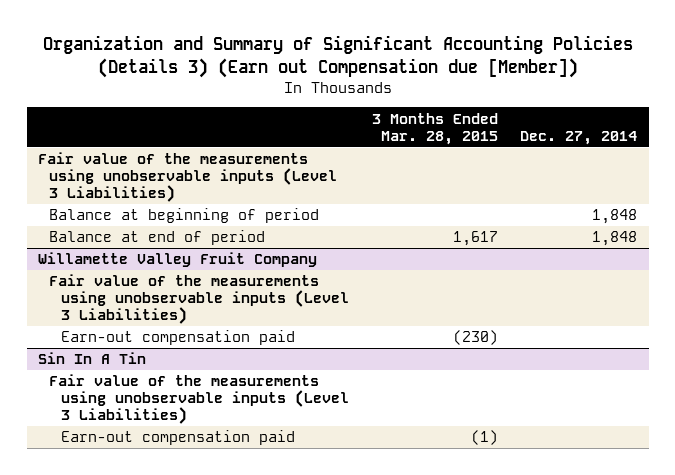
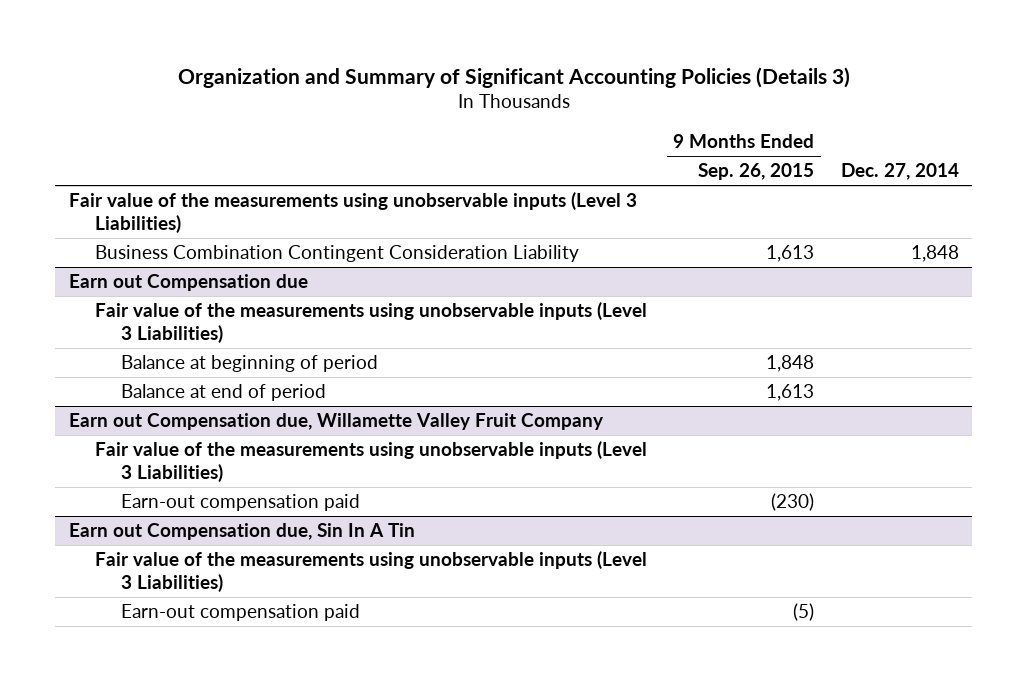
- Organization and Summary of Significant Accounting Policies (Details 3) (Earn out Compensation due [Member])
+ Organization and Summary of Significant Accounting Policies (Details 3)
- | 3 Months Ended Mar. 28, 2015 | Dec. 27, 2014
+ | 9 Months Ended Sep. 26, 2015 | Dec. 27, 2014
- Balance at beginning of period | | 1,848
- Balance at end of period | 1,617 | 1,848
- Willamette Valley Fruit Company
+ Business Combination Contingent Consideration Liability | 1,613 | 1,848
+ Earn out Compensation due
+ Fair value of the measurements using unobservable inputs (Level 3 Liabilities)
+ Balance at beginning of period | 1,848 |
+ Balance at end of period | 1,613 |
+ Earn out Compensation due, Willamette Valley Fruit Company
- Sin In A Tin
+ Earn out Compensation due, Sin In A Tin

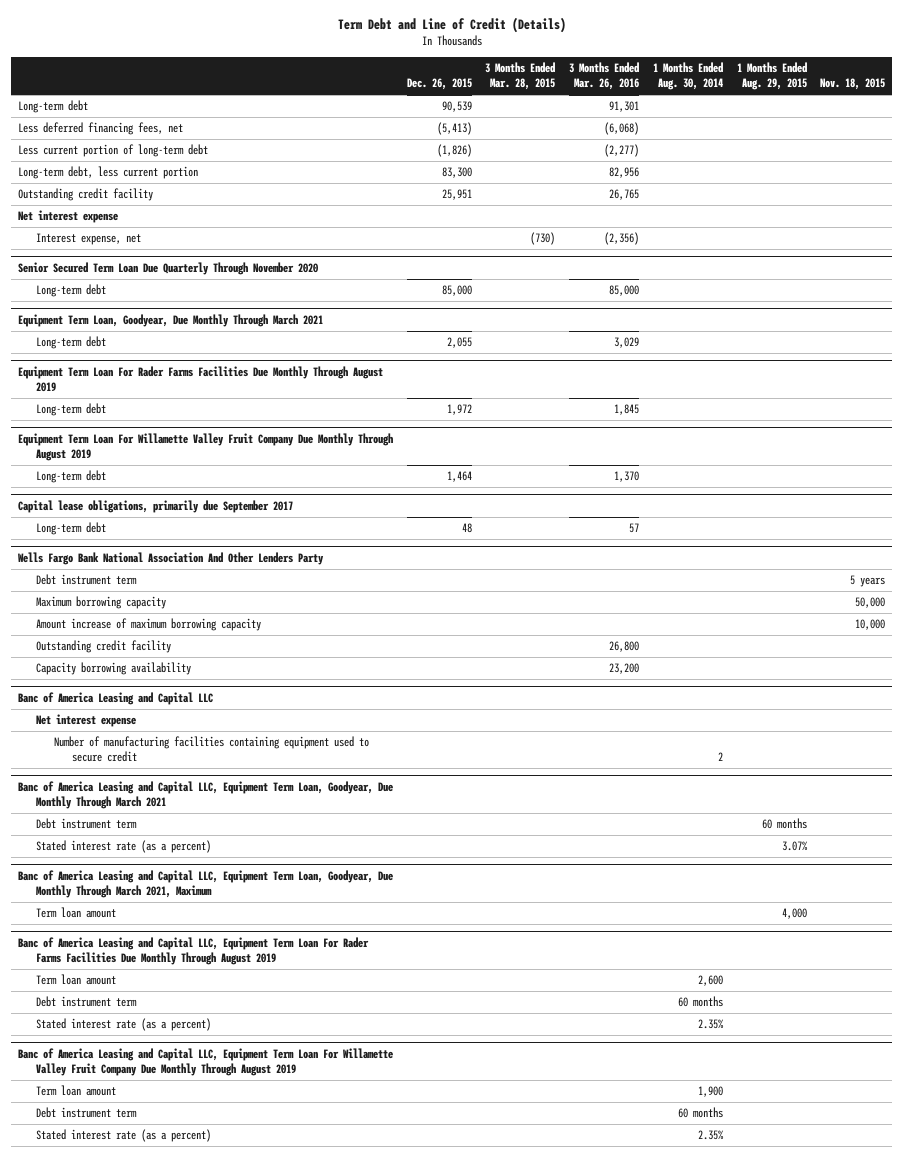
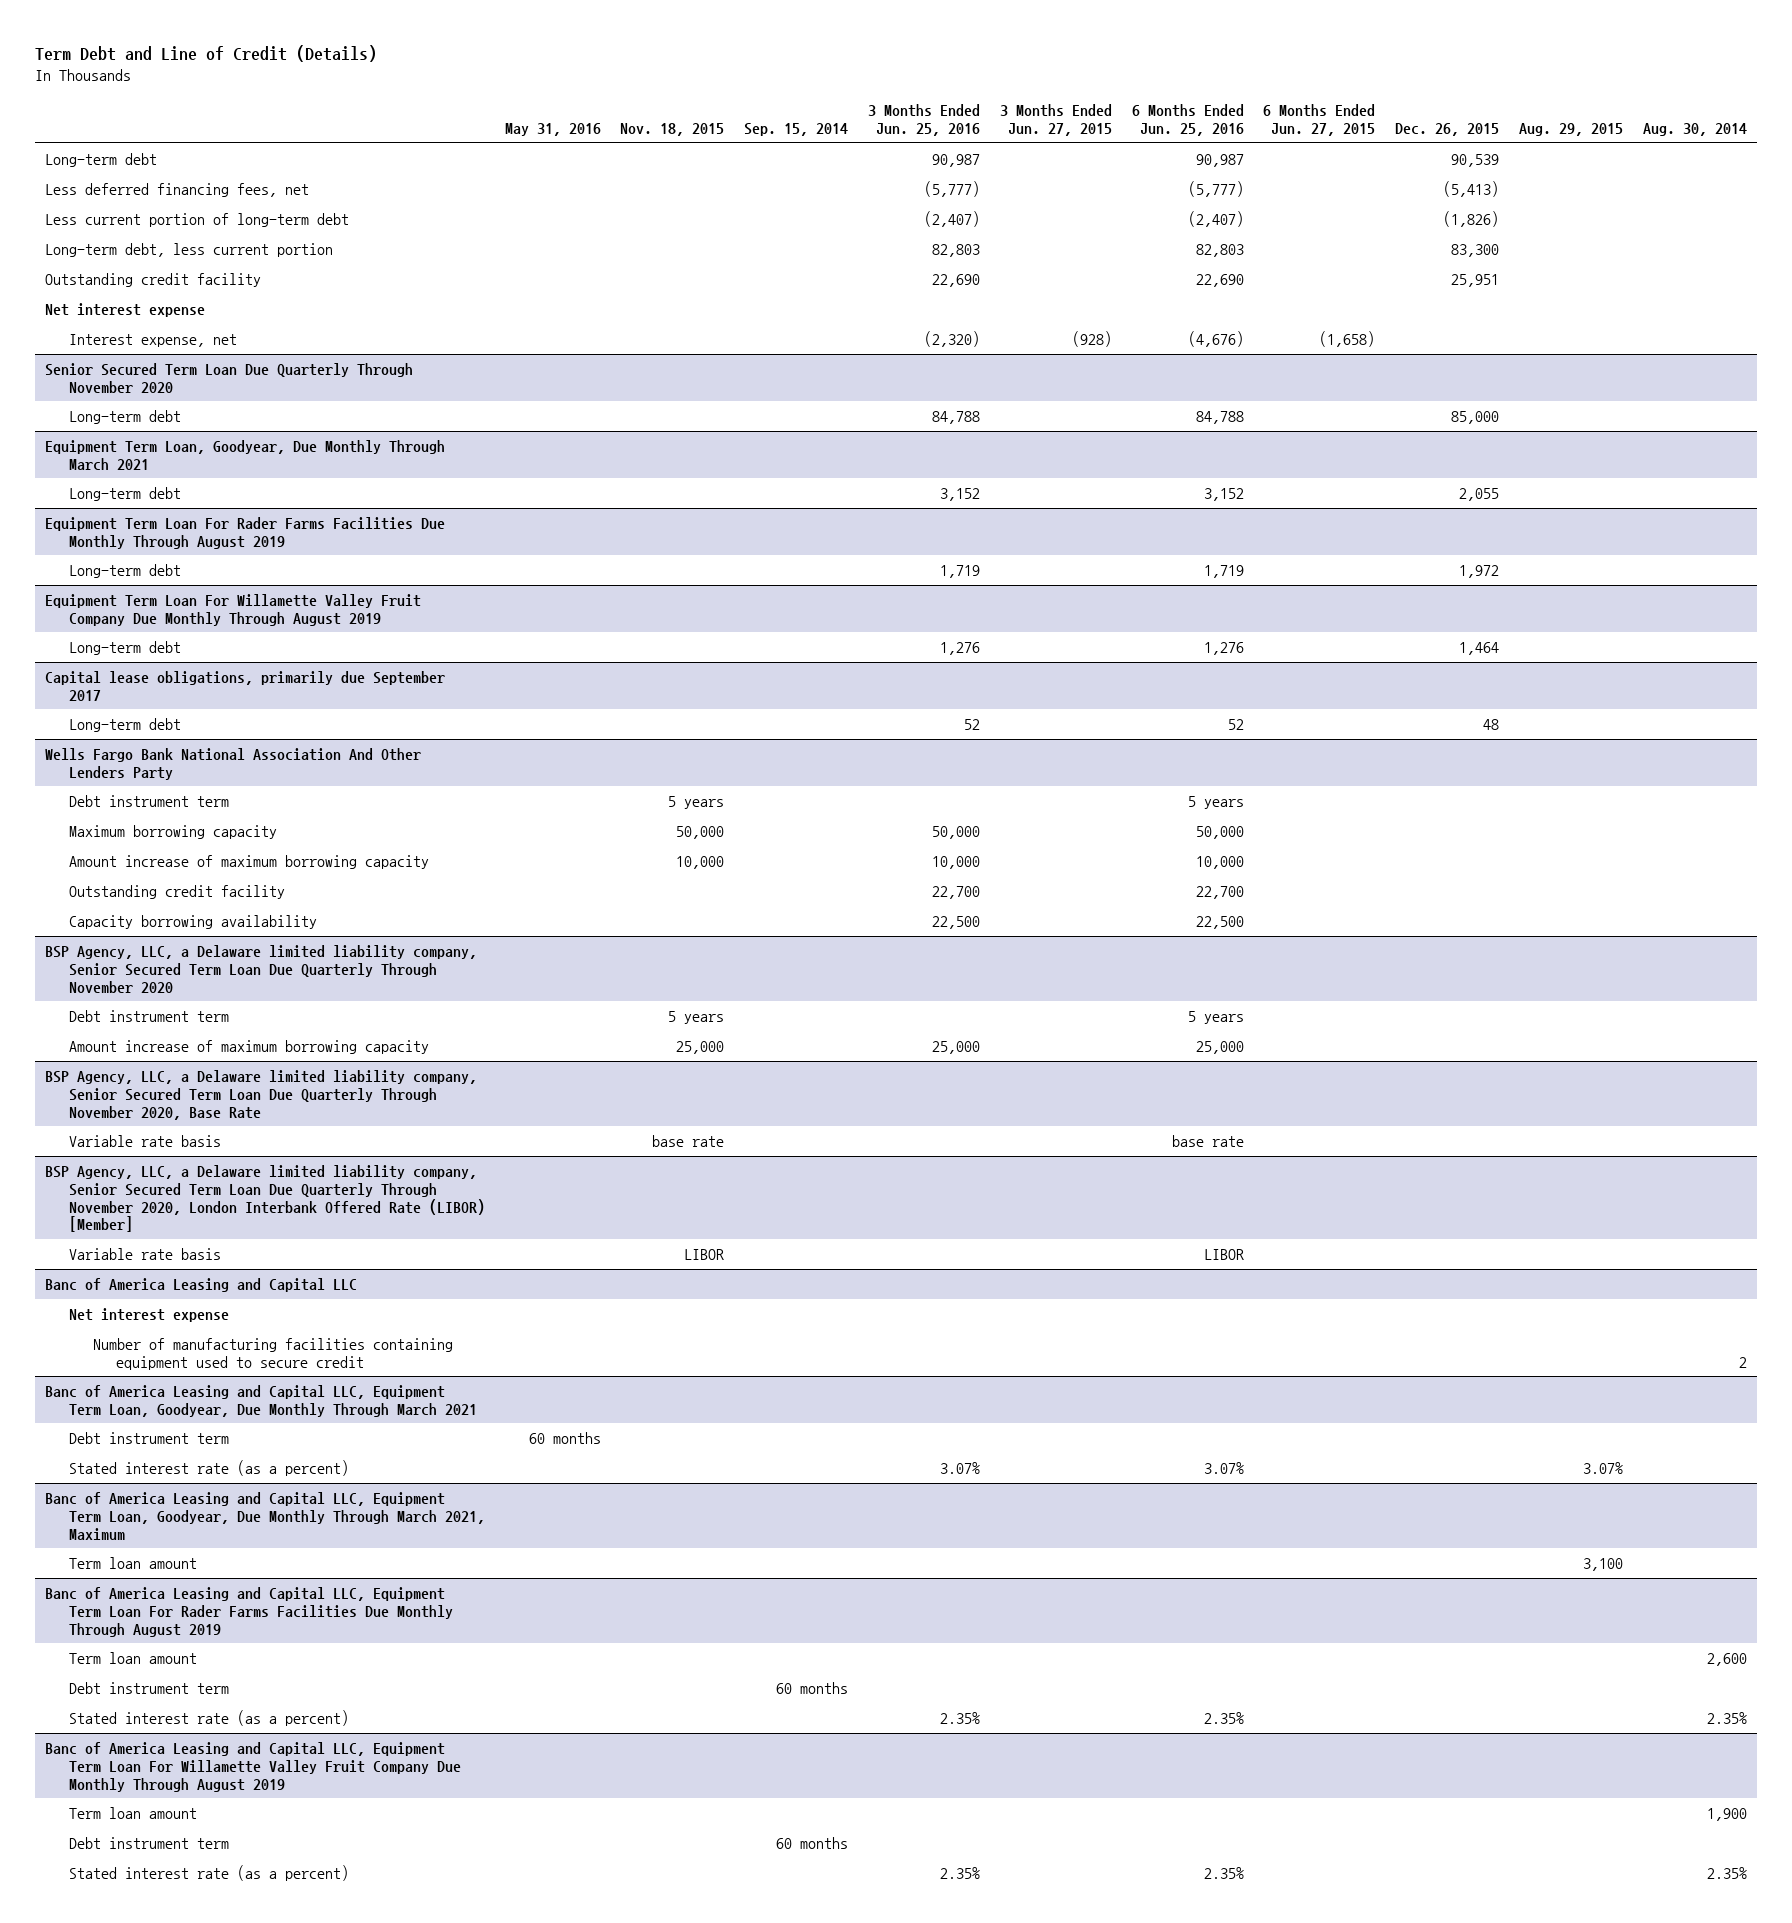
- | Dec. 26, 2015 | 3 Months Ended Mar. 28, 2015 | 3 Months Ended Mar. 26, 2016 | 1 Months Ended Aug. 30, 2014 | 1 Months Ended Aug. 29, 2015 | Nov. 18, 2015
+ | May 31, 2016 | Nov. 18, 2015 | Sep. 15, 2014 | 3 Months Ended Jun. 25, 2016 | 3 Months Ended Jun. 27, 2015 | 6 Months Ended Jun. 25, 2016 | 6 Months Ended Jun. 27, 2015 | Dec. 26, 2015 | Aug. 29, 2015 | Aug. 30, 2014
+ BSP Agency, LLC, a Delaware limited liability company, Senior Secured Term Loan Due Quarterly Through November 2020
+ Debt instrument term | | 5 years | | | | 5 years | | | |
+ Amount increase of maximum borrowing capacity | | 25,000 | | 25,000 | | 25,000 | | | |
+ BSP Agency, LLC, a Delaware limited liability company, Senior Secured Term Loan Due Quarterly Through November 2020, Base Rate
+ Variable rate basis | | base rate | | | | base rate | | | |
+ BSP Agency, LLC, a Delaware limited liability company, Senior Secured Term Loan Due Quarterly Through November 2020, London Interbank Offered Rate (LIBOR) [Member]
+ Variable rate basis | | LIBOR | | | | LIBOR | | | |

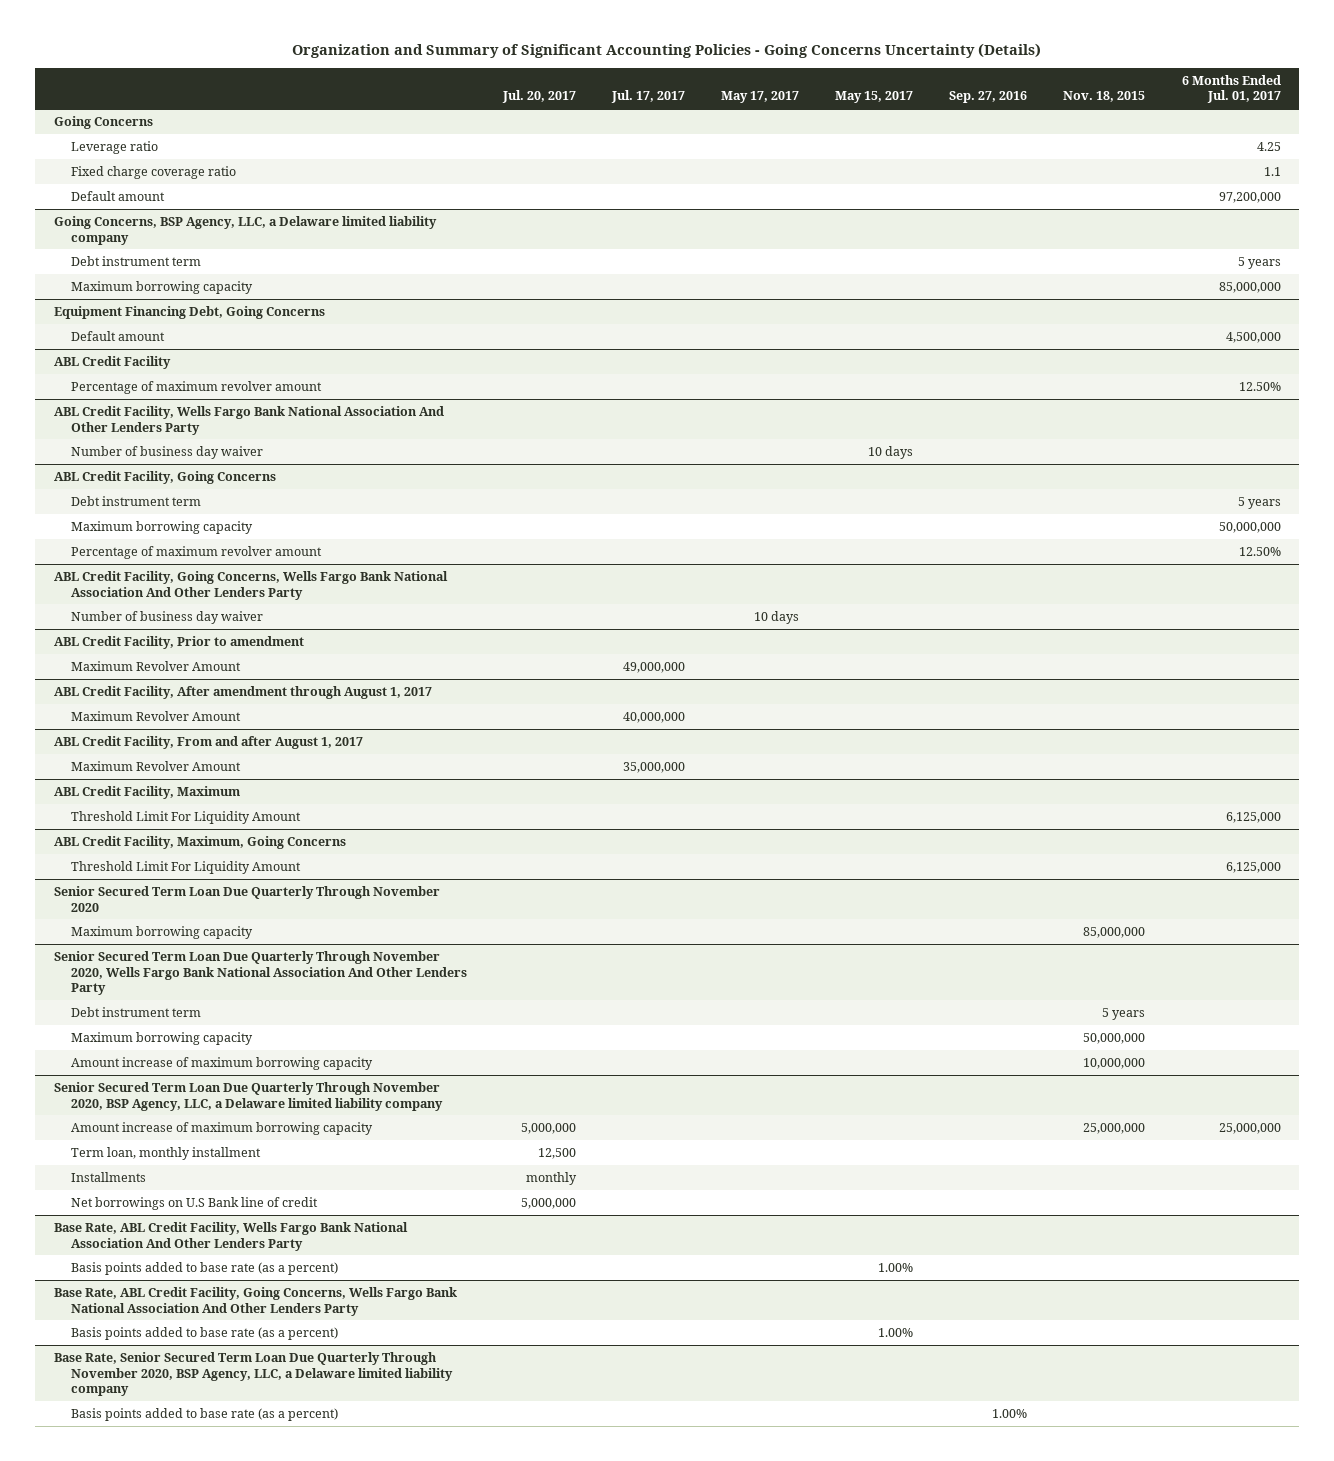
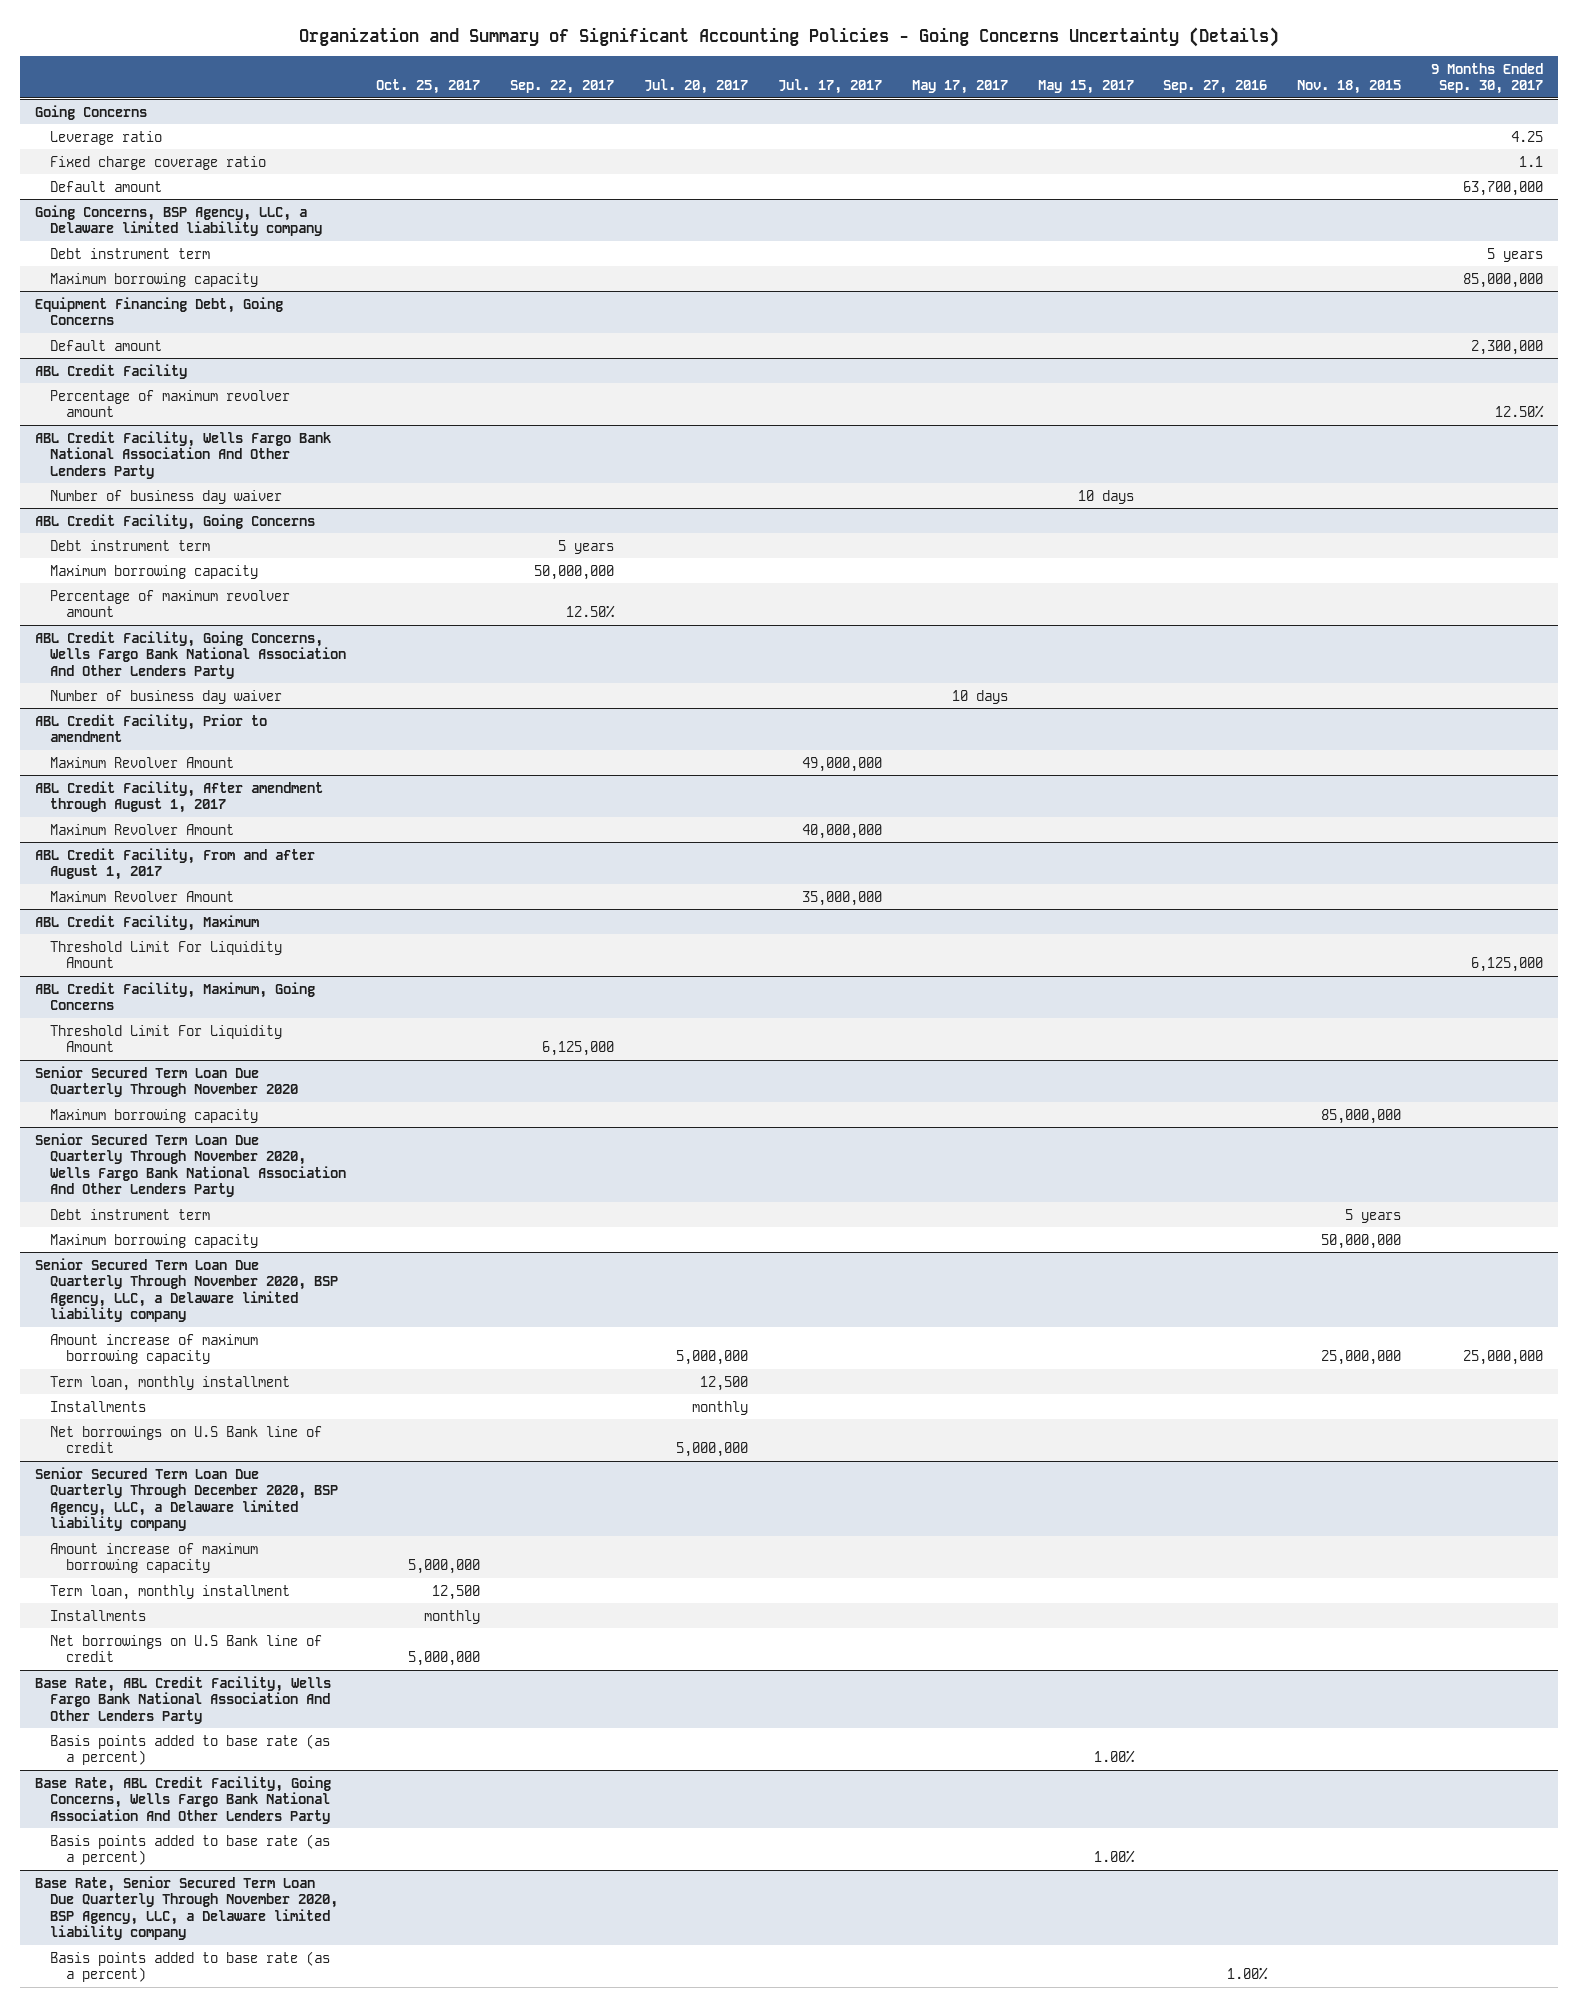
- | Jul. 20, 2017 | Jul. 17, 2017 | May 17, 2017 | May 15, 2017 | Sep. 27, 2016 | Nov. 18, 2015 | 6 Months Ended Jul. 01, 2017
+ | Oct. 25, 2017 | Sep. 22, 2017 | Jul. 20, 2017 | Jul. 17, 2017 | May 17, 2017 | May 15, 2017 | Sep. 27, 2016 | Nov. 18, 2015 | 9 Months Ended Sep. 30, 2017
@ Senior Secured Term Loan Due Quarterly Through November 2020, Wells Fargo Bank National Association And Other Lenders Party
- Amount increase of maximum borrowing capacity | | | | | | 10,000,000 |
+ Senior Secured Term Loan Due Quarterly Through December 2020, BSP Agency, LLC, a Delaware limited liability company
+ Amount increase of maximum borrowing capacity | 5,000,000 | | | | | | | |
+ Term loan, monthly installment | 12,500 | | | | | | | |
+ Installments | monthly | | | | | | | |
+ Net borrowings on U.S Bank line of credit | 5,000,000 | | | | | | | |

